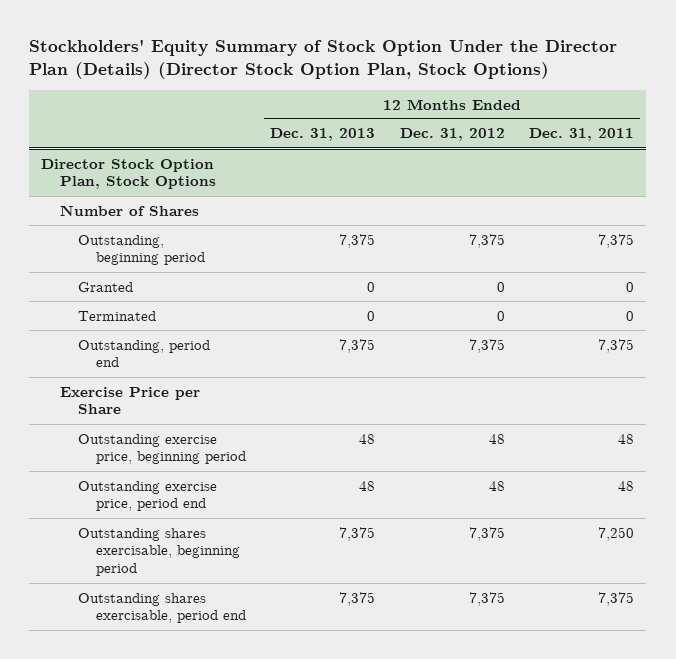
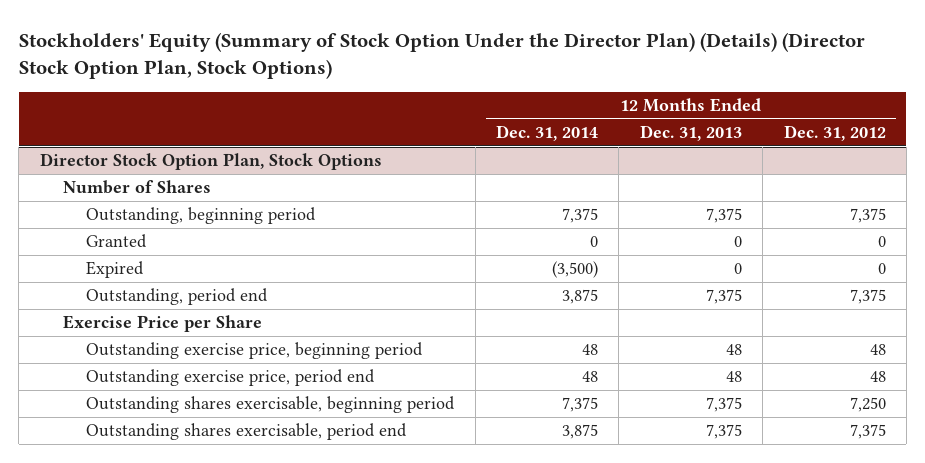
- Stockholders' Equity Summary of Stock Option Under the Director Plan (Details) (Director Stock Option Plan, Stock Options)
+ Stockholders' Equity (Summary of Stock Option Under the Director Plan) (Details) (Director Stock Option Plan, Stock Options)
- | 12 Months Ended Dec. 31, 2013 | 12 Months Ended Dec. 31, 2012 | 12 Months Ended Dec. 31, 2011
+ | 12 Months Ended Dec. 31, 2014 | 12 Months Ended Dec. 31, 2013 | 12 Months Ended Dec. 31, 2012
@ Director Stock Option Plan, Stock Options
- Terminated | 0 | 0 | 0
+ Expired | (3,500) | 0 | 0
- Outstanding shares exercisable, beginning period | 7,375 | 7,375 | 7,250
+ Outstanding shares exercisable, beginning period | 7,375 | 7,375 | 7,250

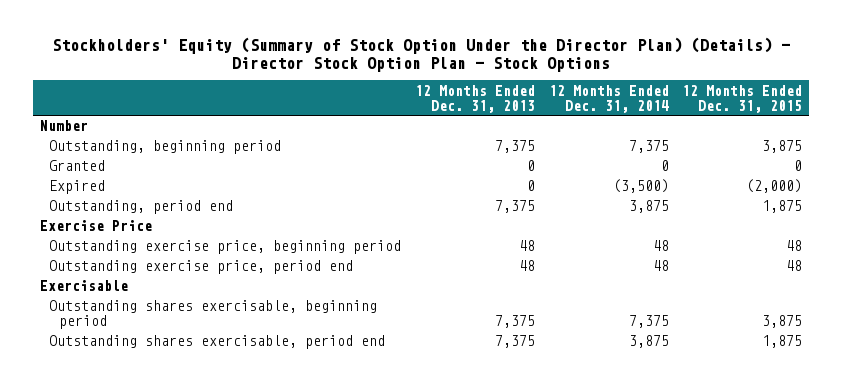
- Stockholders' Equity (Summary of Stock Option Under the Director Plan) (Details) (Director Stock Option Plan, Stock Options)
+ Stockholders' Equity (Summary of Stock Option Under the Director Plan) (Details) - Director Stock Option Plan - Stock Options
- | 12 Months Ended Dec. 31, 2014 | 12 Months Ended Dec. 31, 2013 | 12 Months Ended Dec. 31, 2012
+ | 12 Months Ended Dec. 31, 2013 | 12 Months Ended Dec. 31, 2014 | 12 Months Ended Dec. 31, 2015
- Director Stock Option Plan, Stock Options
- Number of Shares
+ Number
- Exercise Price per Share
+ Exercise Price
+ Exercisable

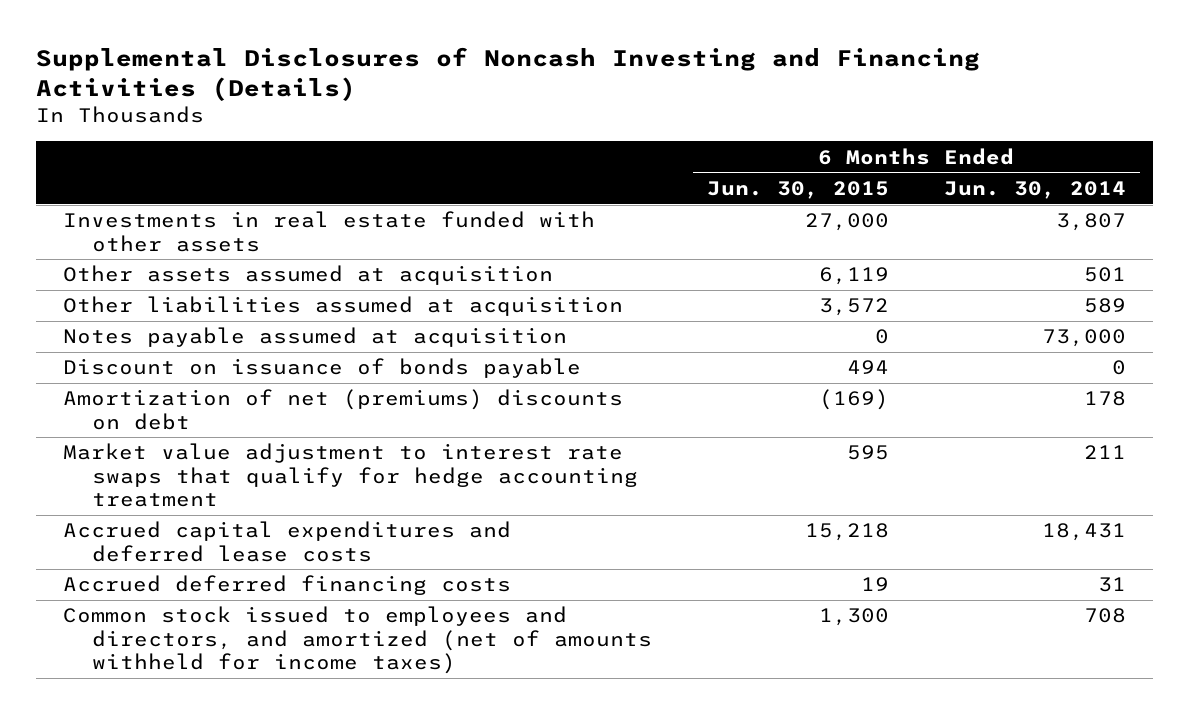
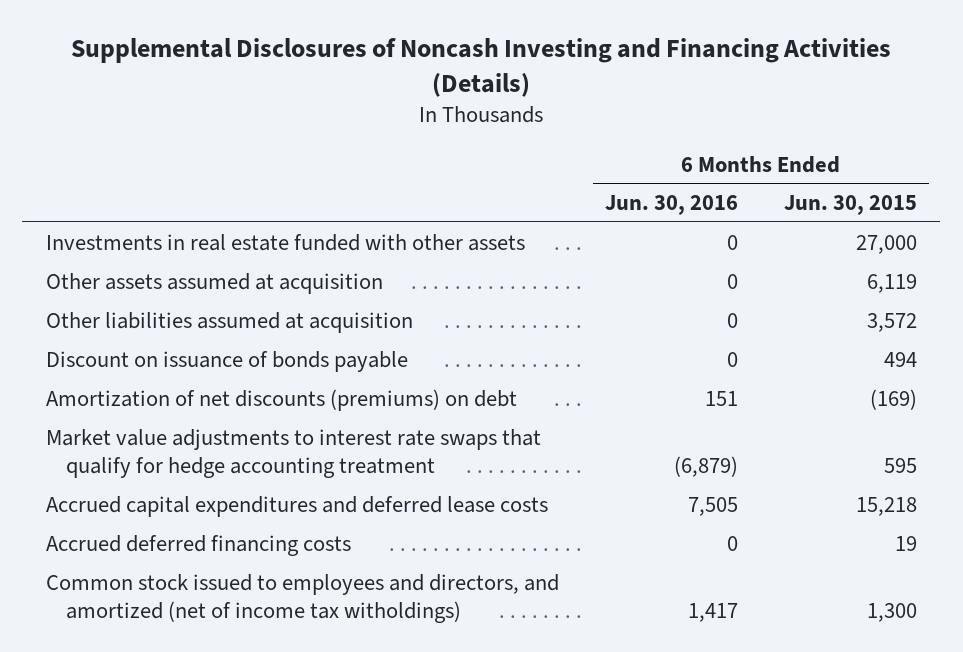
- | 6 Months Ended Jun. 30, 2015 | 6 Months Ended Jun. 30, 2014
+ | 6 Months Ended Jun. 30, 2016 | 6 Months Ended Jun. 30, 2015
- Notes payable assumed at acquisition | 0 | 73,000
- Amortization of net (premiums) discounts on debt | (169) | 178
- Market value adjustment to interest rate swaps that qualify for hedge accounting treatment | 595 | 211
+ Amortization of net discounts (premiums) on debt | 151 | (169)
+ Market value adjustments to interest rate swaps that qualify for hedge accounting treatment | (6,879) | 595
- Common stock issued to employees and directors, and amortized (net of amounts withheld for income taxes) | 1,300 | 708
+ Common stock issued to employees and directors, and amortized (net of income tax witholdings) | 1,417 | 1,300

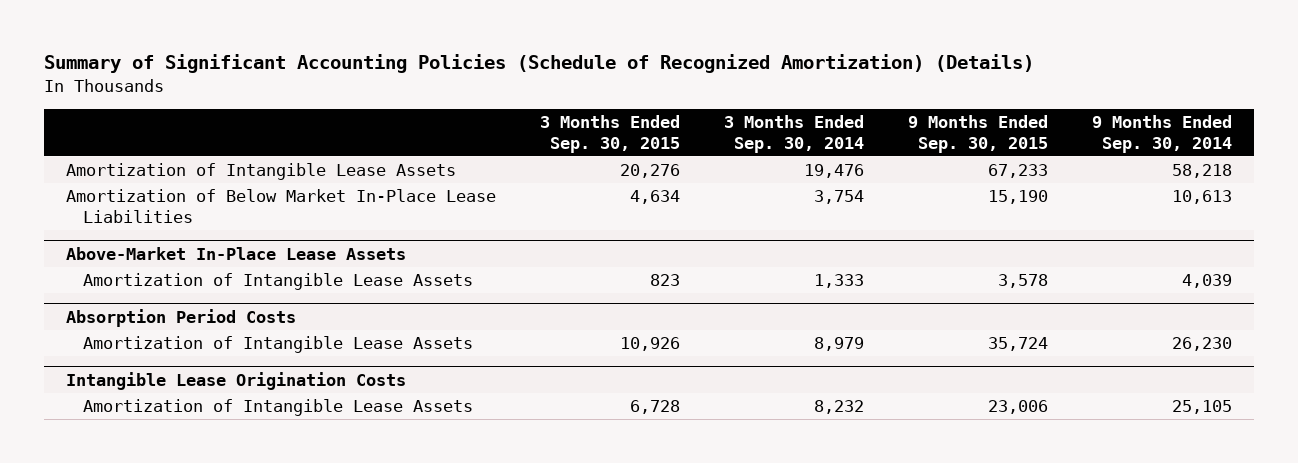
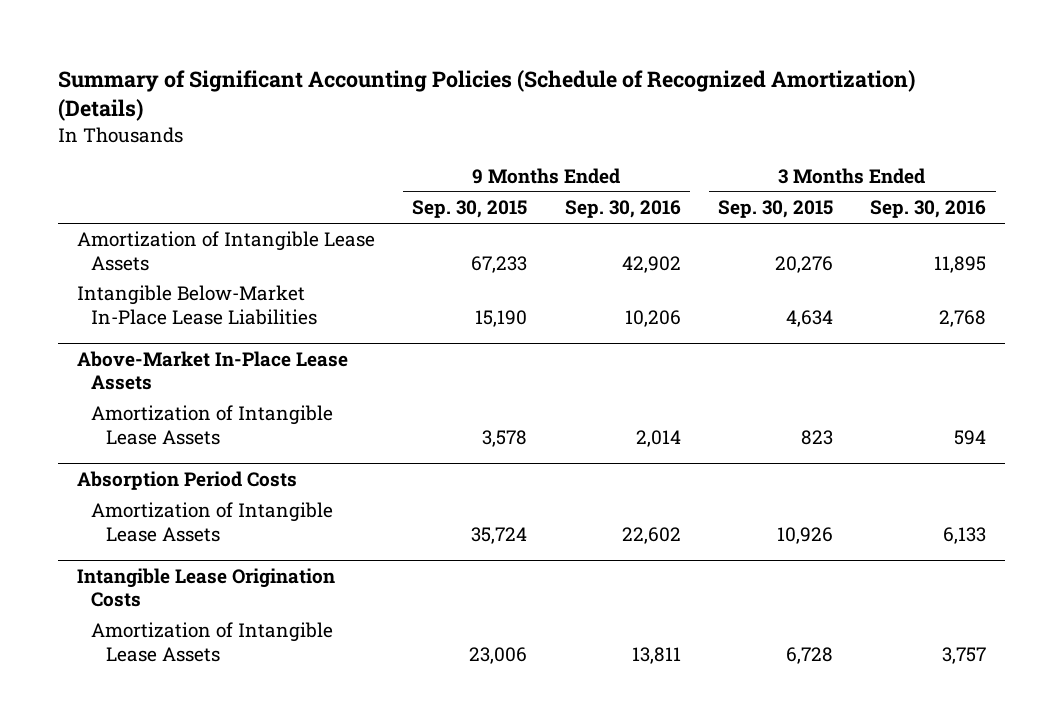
- | 3 Months Ended Sep. 30, 2015 | 3 Months Ended Sep. 30, 2014 | 9 Months Ended Sep. 30, 2015 | 9 Months Ended Sep. 30, 2014
+ | 9 Months Ended Sep. 30, 2015 | 9 Months Ended Sep. 30, 2016 | 3 Months Ended Sep. 30, 2015 | 3 Months Ended Sep. 30, 2016
- Amortization of Below Market In-Place Lease Liabilities | 4,634 | 3,754 | 15,190 | 10,613
+ Intangible Below-Market In-Place Lease Liabilities | 15,190 | 10,206 | 4,634 | 2,768

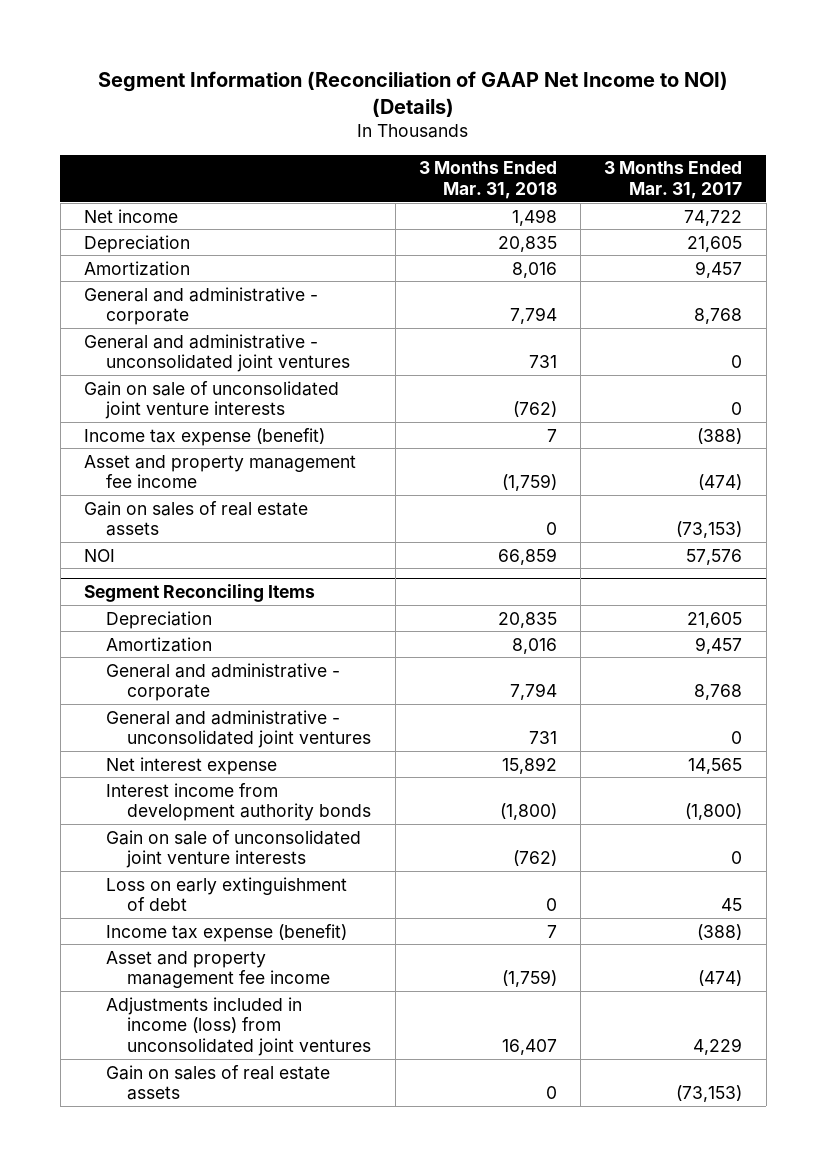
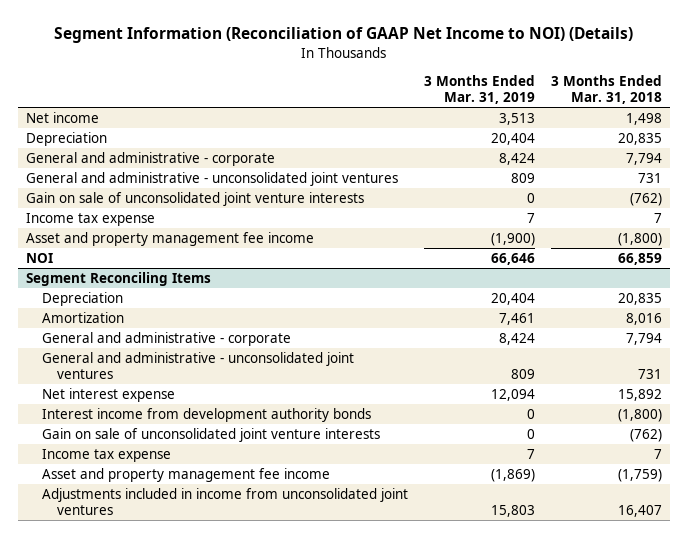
- | 3 Months Ended Mar. 31, 2018 | 3 Months Ended Mar. 31, 2017
+ | 3 Months Ended Mar. 31, 2019 | 3 Months Ended Mar. 31, 2018
- Amortization | 8,016 | 9,457
- Income tax expense (benefit) | 7 | (388)
- Asset and property management fee income | (1,759) | (474)
- Gain on sales of real estate assets | 0 | (73,153)
+ Income tax expense | 7 | 7
+ Asset and property management fee income | (1,900) | (1,800)
@ Segment Reconciling Items
- Loss on early extinguishment of debt | 0 | 45
- Income tax expense (benefit) | 7 | (388)
+ Income tax expense | 7 | 7
- Adjustments included in income (loss) from unconsolidated joint ventures | 16,407 | 4,229
- Gain on sales of real estate assets | 0 | (73,153)
+ Adjustments included in income from unconsolidated joint ventures | 15,803 | 16,407

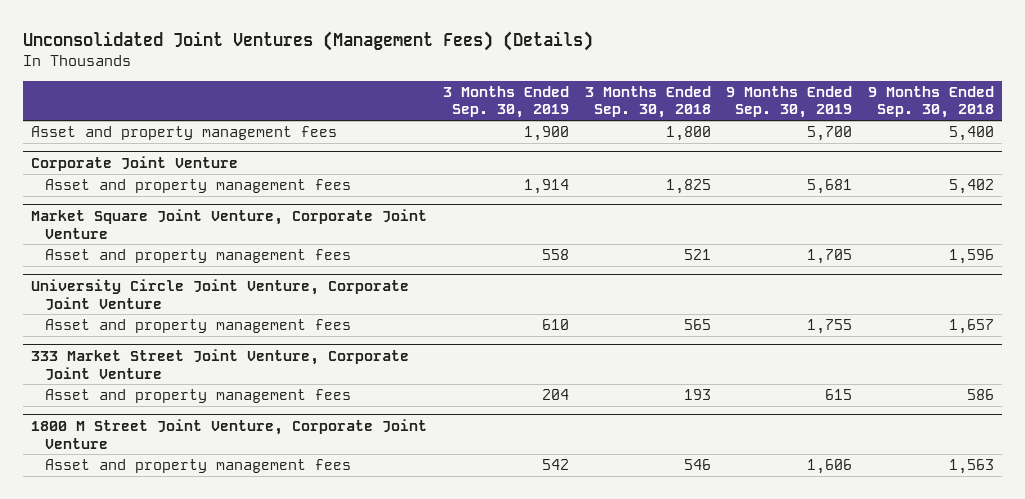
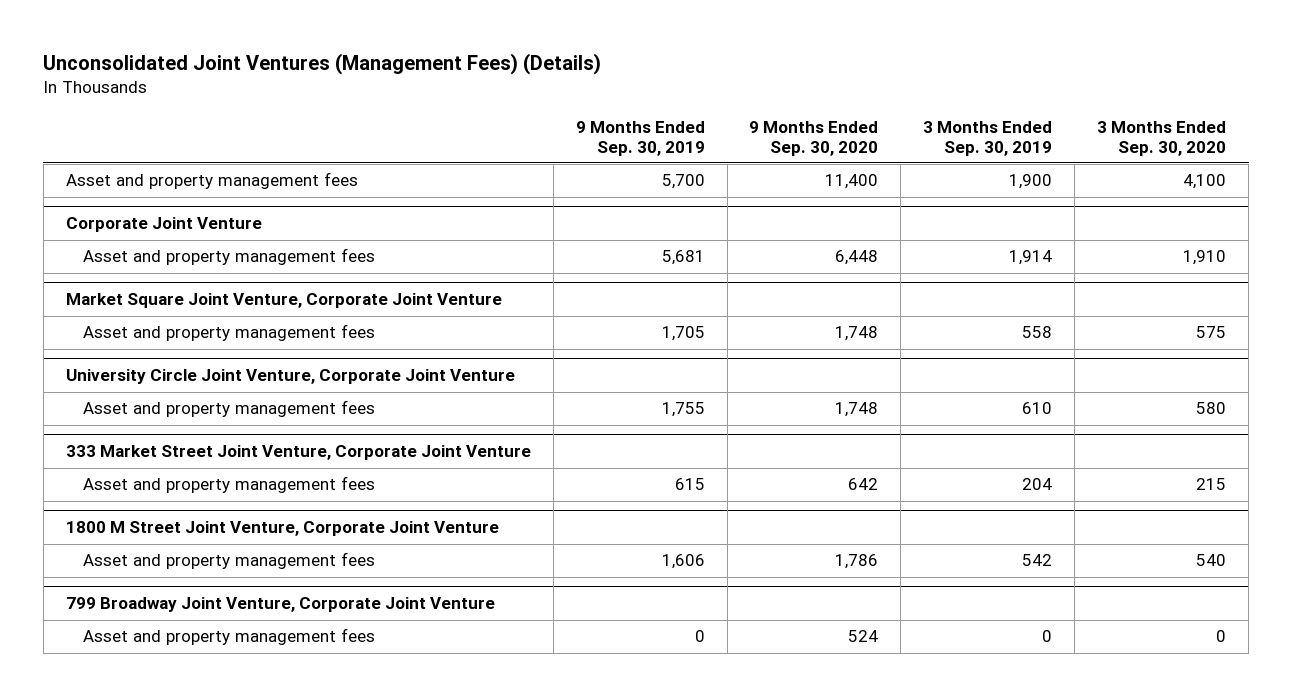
- | 3 Months Ended Sep. 30, 2019 | 3 Months Ended Sep. 30, 2018 | 9 Months Ended Sep. 30, 2019 | 9 Months Ended Sep. 30, 2018
+ | 9 Months Ended Sep. 30, 2019 | 9 Months Ended Sep. 30, 2020 | 3 Months Ended Sep. 30, 2019 | 3 Months Ended Sep. 30, 2020
+ 799 Broadway Joint Venture, Corporate Joint Venture
+ Asset and property management fees | 0 | 524 | 0 | 0

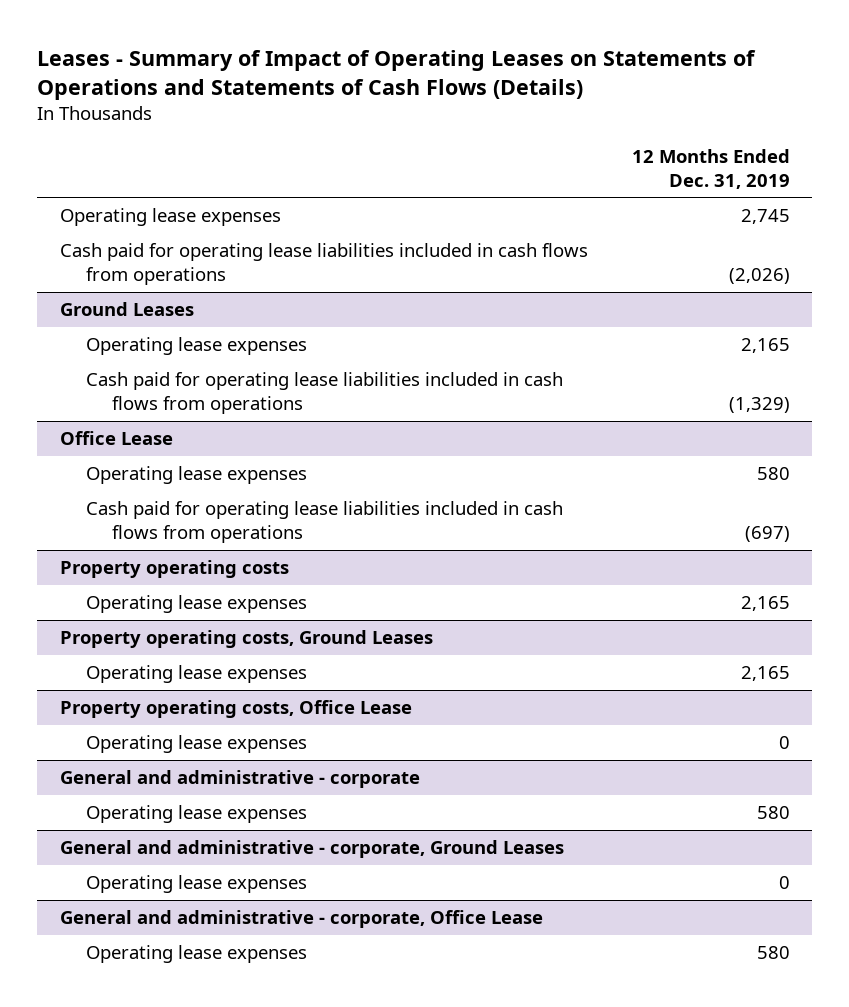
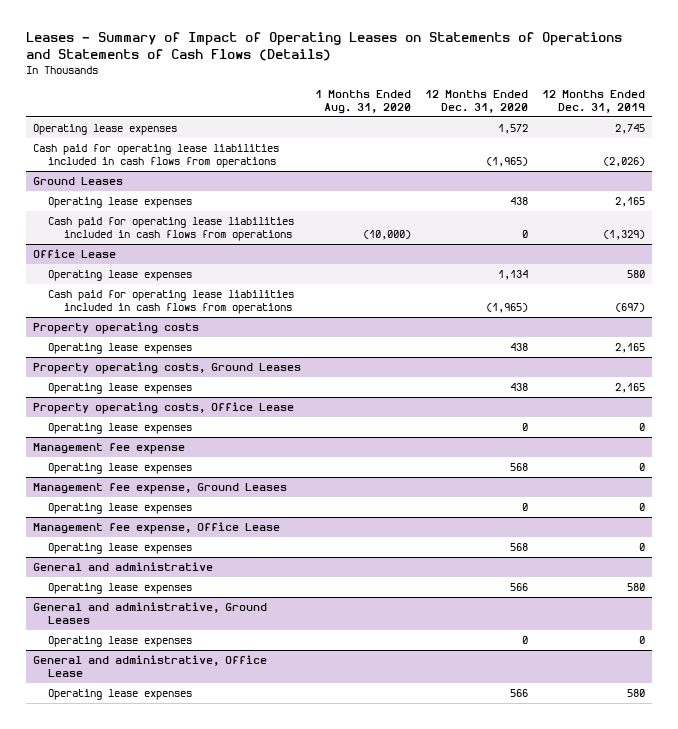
- | 12 Months Ended Dec. 31, 2019
+ | 1 Months Ended Aug. 31, 2020 | 12 Months Ended Dec. 31, 2020 | 12 Months Ended Dec. 31, 2019
- General and administrative - corporate
+ Management fee expense
+ Operating lease expenses | | 568 | 0
+ Management fee expense, Ground Leases
+ Operating lease expenses | | 0 | 0
+ Management fee expense, Office Lease
+ Operating lease expenses | | 568 | 0
+ General and administrative
- General and administrative - corporate, Ground Leases
+ General and administrative, Ground Leases
- General and administrative - corporate, Office Lease
+ General and administrative, Office Lease

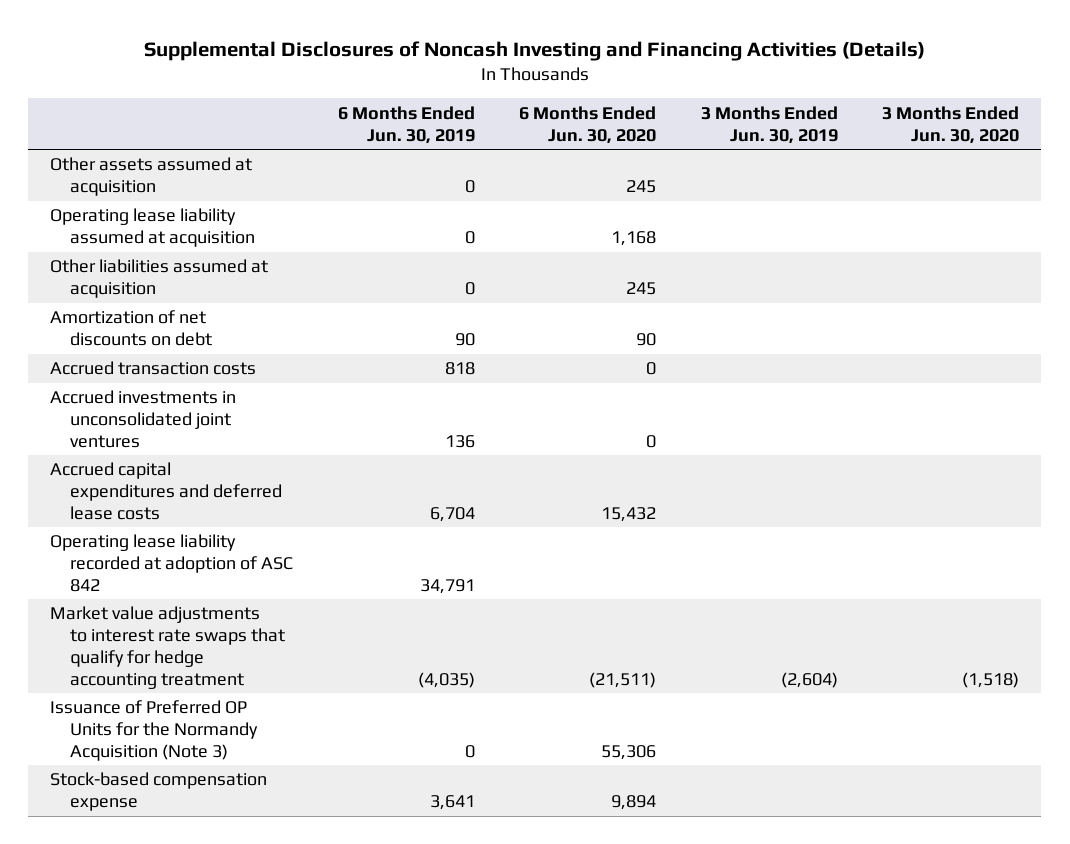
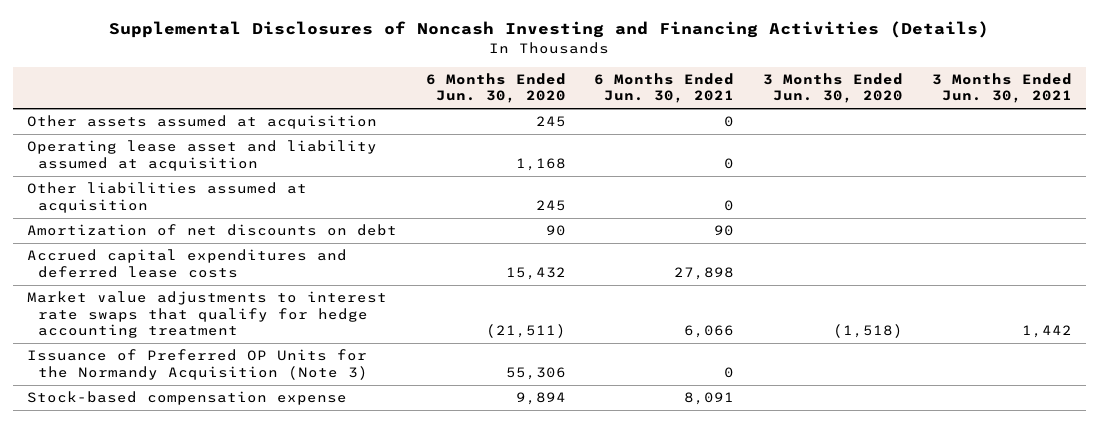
- | 6 Months Ended Jun. 30, 2019 | 6 Months Ended Jun. 30, 2020 | 3 Months Ended Jun. 30, 2019 | 3 Months Ended Jun. 30, 2020
+ | 6 Months Ended Jun. 30, 2020 | 6 Months Ended Jun. 30, 2021 | 3 Months Ended Jun. 30, 2020 | 3 Months Ended Jun. 30, 2021
- Operating lease liability assumed at acquisition | 0 | 1,168 | |
+ Operating lease asset and liability assumed at acquisition | 1,168 | 0 | |
- Accrued transaction costs | 818 | 0 | |
- Accrued investments in unconsolidated joint ventures | 136 | 0 | |
- Operating lease liability recorded at adoption of ASC 842 | 34,791 | | |

